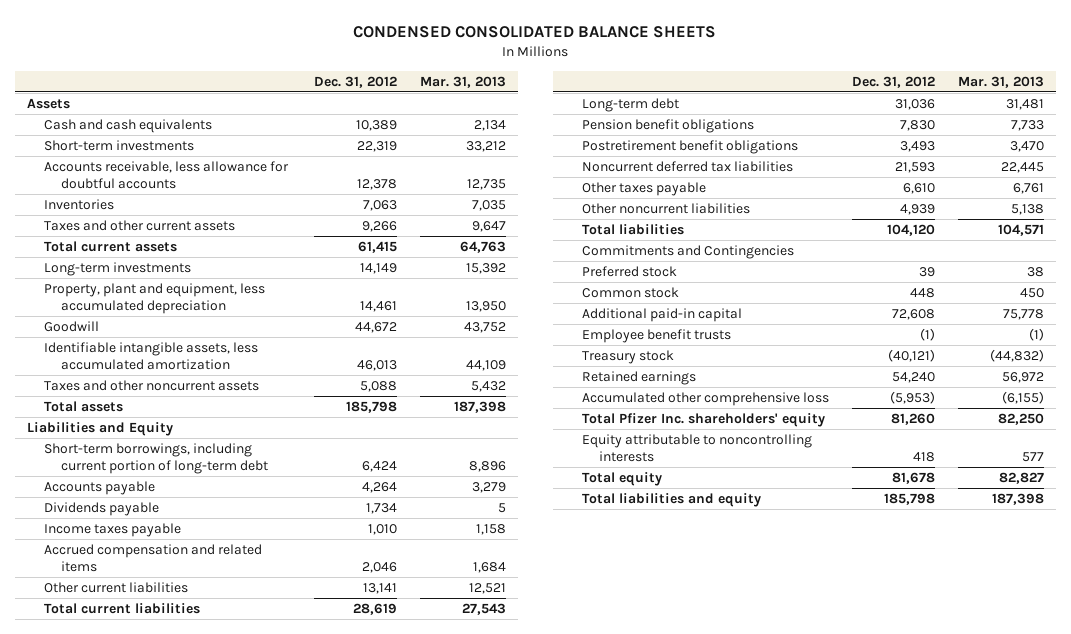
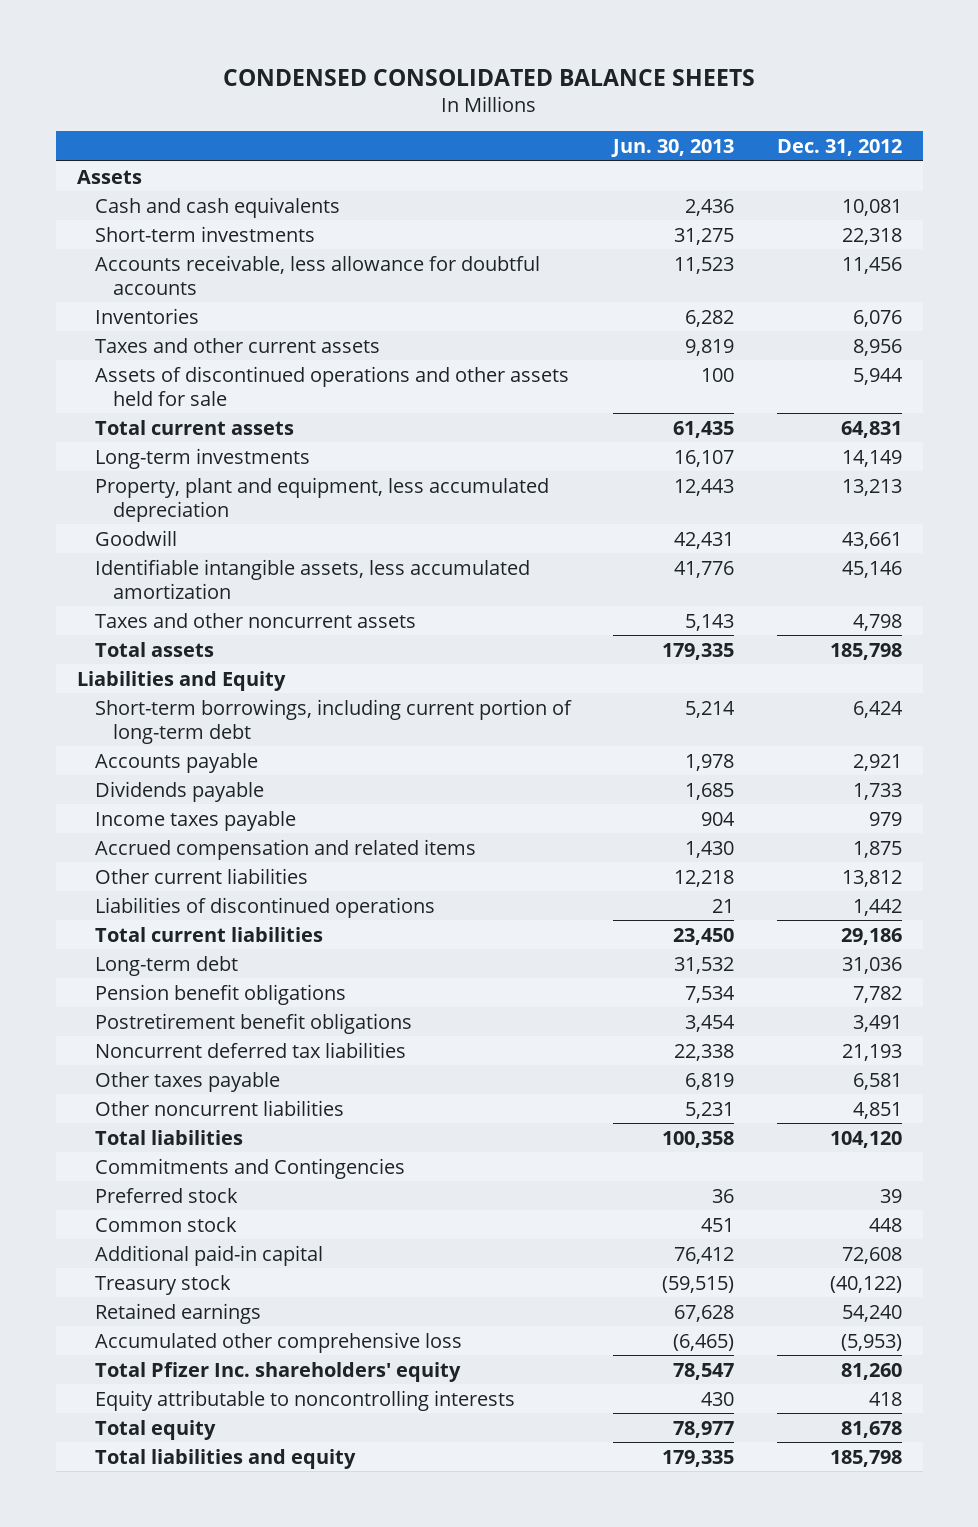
- | Dec. 31, 2012 | Mar. 31, 2013
+ | Jun. 30, 2013 | Dec. 31, 2012
- Cash and cash equivalents | 10,389 | 2,134
- Short-term investments | 22,319 | 33,212
- Accounts receivable, less allowance for doubtful accounts | 12,378 | 12,735
- Inventories | 7,063 | 7,035
- Taxes and other current assets | 9,266 | 9,647
- Total current assets | 61,415 | 64,763
+ Cash and cash equivalents | 2,436 | 10,081
+ Short-term investments | 31,275 | 22,318
+ Accounts receivable, less allowance for doubtful accounts | 11,523 | 11,456
+ Inventories | 6,282 | 6,076
+ Taxes and other current assets | 9,819 | 8,956
+ Assets of discontinued operations and other assets held for sale | 100 | 5,944
+ Total current assets | 61,435 | 64,831
- Property, plant and equipment, less accumulated depreciation | 14,461 | 13,950
- Goodwill | 44,672 | 43,752
- Identifiable intangible assets, less accumulated amortization | 46,013 | 44,109
- Taxes and other noncurrent assets | 5,088 | 5,432
+ Property, plant and equipment, less accumulated depreciation | 12,443 | 13,213
+ Goodwill | 42,431 | 43,661
+ Identifiable intangible assets, less accumulated amortization | 41,776 | 45,146
+ Taxes and other noncurrent assets | 5,143 | 4,798
- Accounts payable | 4,264 | 3,279
- Dividends payable | 1,734 | 5
- Income taxes payable | 1,010 | 1,158
- Accrued compensation and related items | 2,046 | 1,684
- Other current liabilities | 13,141 | 12,521
- Total current liabilities | 28,619 | 27,543
+ Accounts payable | 1,978 | 2,921
+ Dividends payable | 1,685 | 1,733
+ Income taxes payable | 904 | 979
+ Accrued compensation and related items | 1,430 | 1,875
+ Other current liabilities | 12,218 | 13,812
+ Liabilities of discontinued operations | 21 | 1,442
+ Total current liabilities | 23,450 | 29,186
- Pension benefit obligations | 7,830 | 7,733
- Postretirement benefit obligations | 3,493 | 3,470
- Noncurrent deferred tax liabilities | 21,593 | 22,445
- Other taxes payable | 6,610 | 6,761
- Other noncurrent liabilities | 4,939 | 5,138
+ Pension benefit obligations | 7,534 | 7,782
+ Postretirement benefit obligations | 3,454 | 3,491
+ Noncurrent deferred tax liabilities | 22,338 | 21,193
+ Other taxes payable | 6,819 | 6,581
+ Other noncurrent liabilities | 5,231 | 4,851
- Employee benefit trusts | (1) | (1)
- Treasury stock | (40,121) | (44,832)
+ Treasury stock | (59,515) | (40,122)

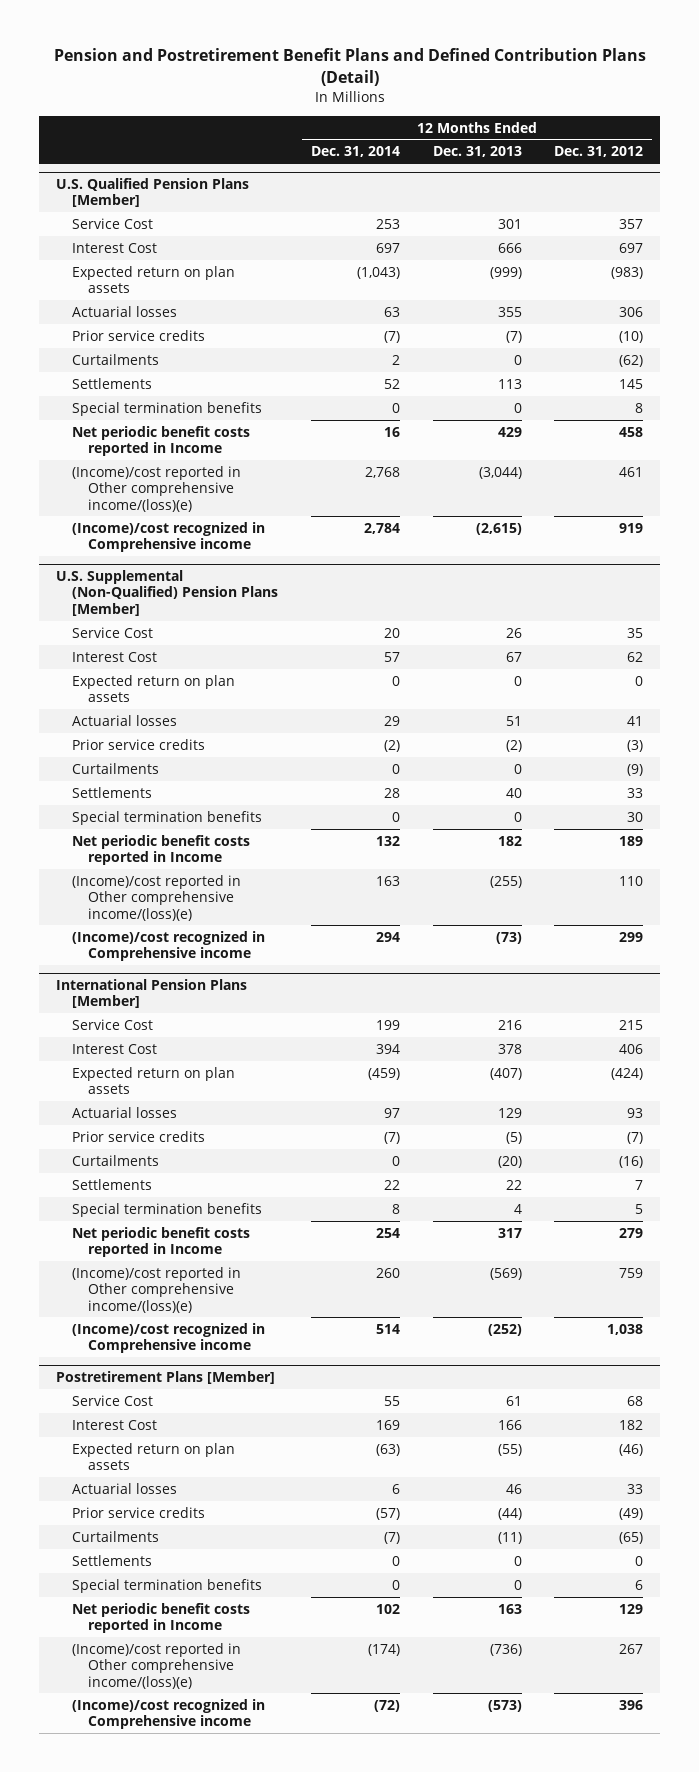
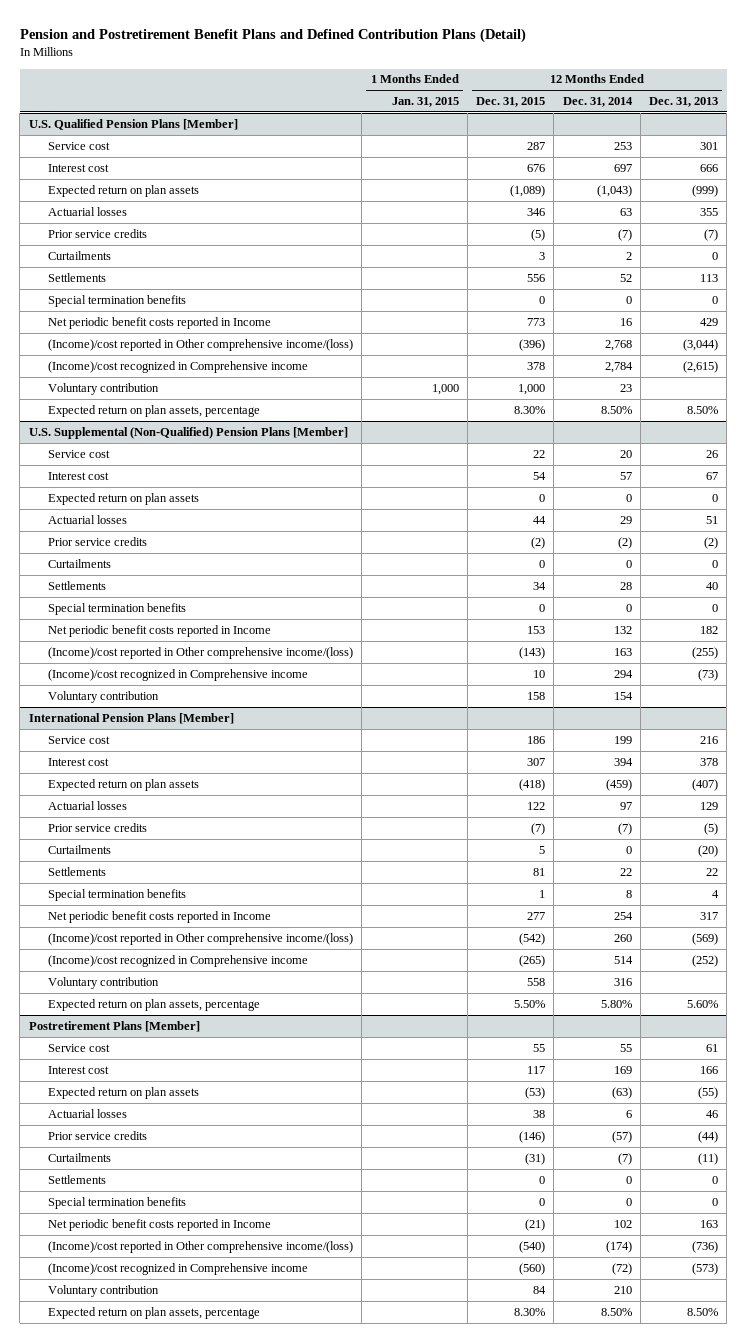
- | 12 Months Ended Dec. 31, 2014 | 12 Months Ended Dec. 31, 2013 | 12 Months Ended Dec. 31, 2012
+ | 1 Months Ended Jan. 31, 2015 | 12 Months Ended Dec. 31, 2015 | 12 Months Ended Dec. 31, 2014 | 12 Months Ended Dec. 31, 2013
@ U.S. Qualified Pension Plans [Member]
- Service Cost | 253 | 301 | 357
- Interest Cost | 697 | 666 | 697
+ Service cost | | 287 | 253 | 301
+ Interest cost | | 676 | 697 | 666
- (Income)/cost reported in Other comprehensive income/(loss)(e) | 2,768 | (3,044) | 461
+ (Income)/cost reported in Other comprehensive income/(loss) | | (396) | 2,768 | (3,044)
+ Voluntary contribution | 1,000 | 1,000 | 23 |
+ Expected return on plan assets, percentage | | 8.30% | 8.50% | 8.50%
@ U.S. Supplemental (Non-Qualified) Pension Plans [Member]
- Service Cost | 20 | 26 | 35
- Interest Cost | 57 | 67 | 62
+ Service cost | | 22 | 20 | 26
+ Interest cost | | 54 | 57 | 67
- (Income)/cost reported in Other comprehensive income/(loss)(e) | 163 | (255) | 110
+ (Income)/cost reported in Other comprehensive income/(loss) | | (143) | 163 | (255)
+ Voluntary contribution | | 158 | 154 |
@ International Pension Plans [Member]
- Service Cost | 199 | 216 | 215
- Interest Cost | 394 | 378 | 406
+ Service cost | | 186 | 199 | 216
+ Interest cost | | 307 | 394 | 378
- (Income)/cost reported in Other comprehensive income/(loss)(e) | 260 | (569) | 759
+ (Income)/cost reported in Other comprehensive income/(loss) | | (542) | 260 | (569)
+ Voluntary contribution | | 558 | 316 |
+ Expected return on plan assets, percentage | | 5.50% | 5.80% | 5.60%
@ Postretirement Plans [Member]
- Service Cost | 55 | 61 | 68
- Interest Cost | 169 | 166 | 182
+ Service cost | | 55 | 55 | 61
+ Interest cost | | 117 | 169 | 166
- (Income)/cost reported in Other comprehensive income/(loss)(e) | (174) | (736) | 267
+ (Income)/cost reported in Other comprehensive income/(loss) | | (540) | (174) | (736)
+ Voluntary contribution | | 84 | 210 |
+ Expected return on plan assets, percentage | | 8.30% | 8.50% | 8.50%

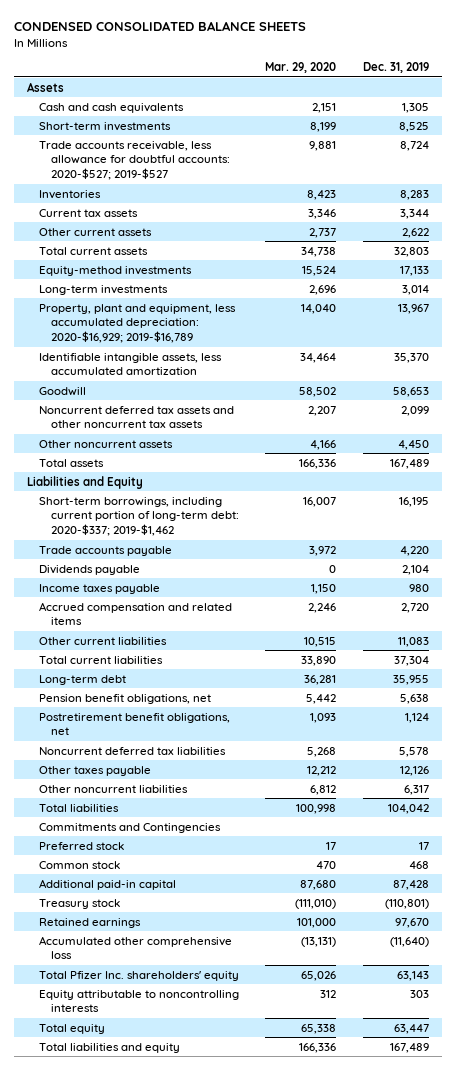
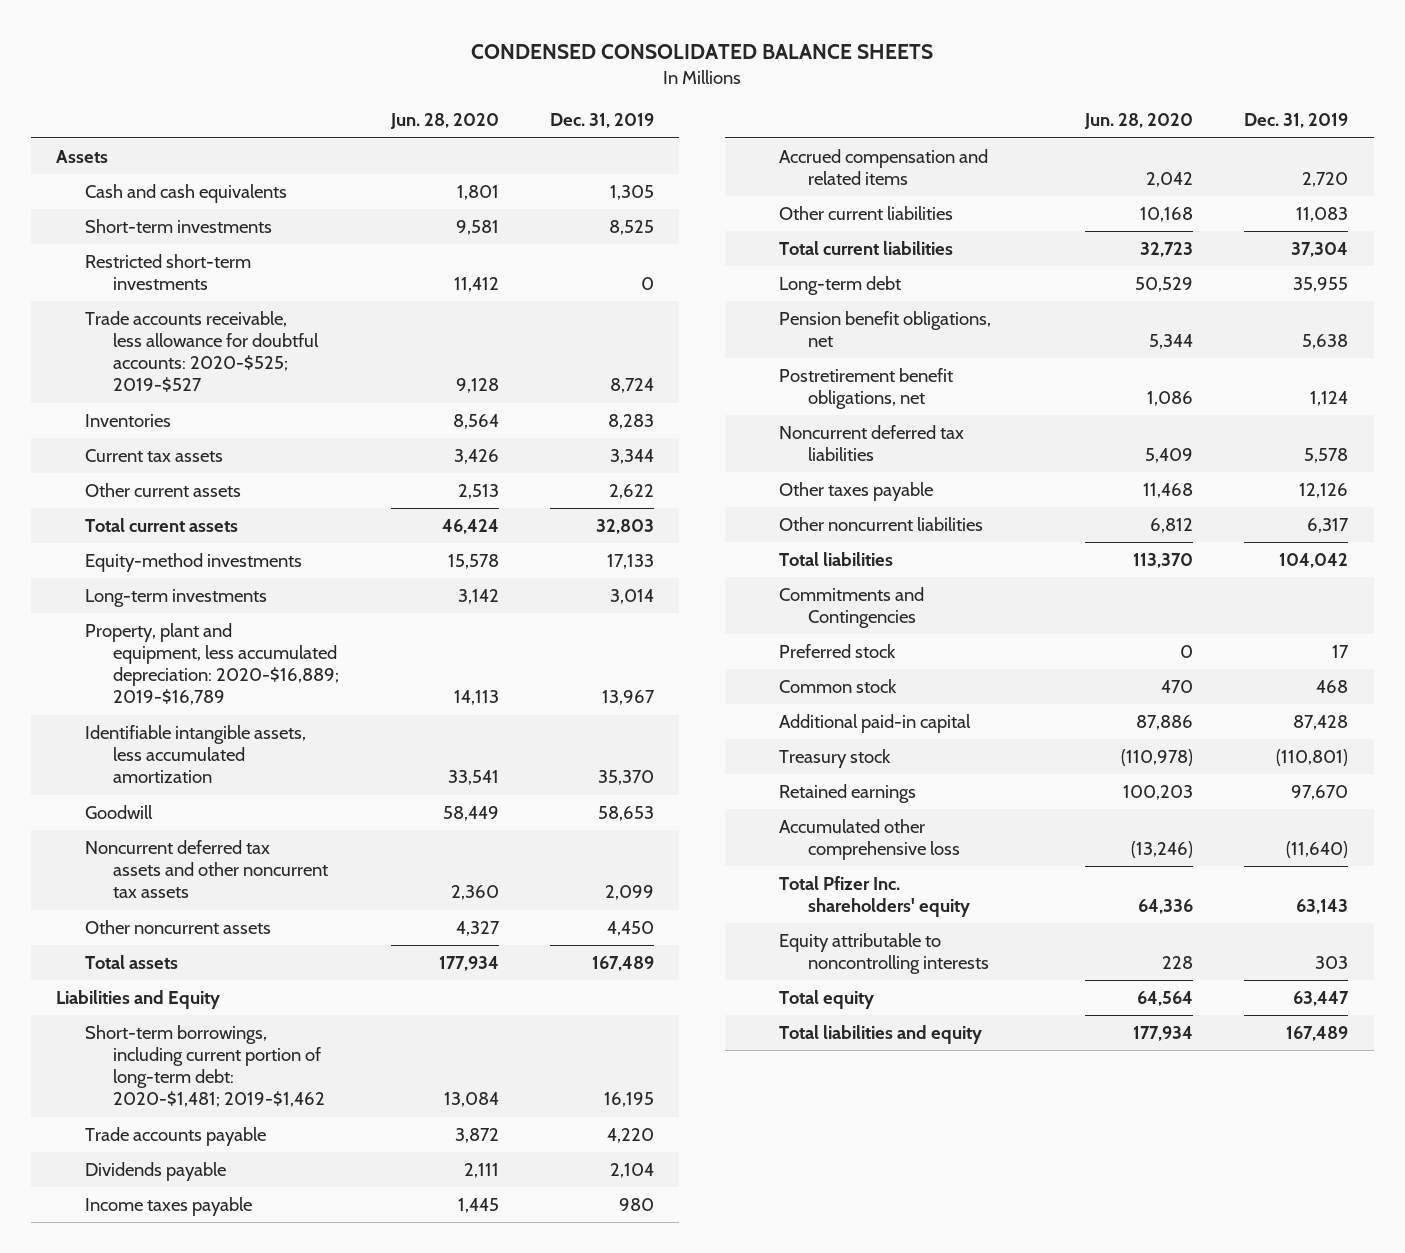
- | Mar. 29, 2020 | Dec. 31, 2019
+ | Jun. 28, 2020 | Dec. 31, 2019
- Trade accounts receivable, less allowance for doubtful accounts: 2020-$527; 2019-$527 | 9,881 | 8,724
+ Restricted short-term investments | 11,412 | 0
+ Trade accounts receivable, less allowance for doubtful accounts: 2020-$525; 2019-$527 | 9,128 | 8,724
- Property, plant and equipment, less accumulated depreciation: 2020-$16,929; 2019-$16,789 | 14,040 | 13,967
+ Property, plant and equipment, less accumulated depreciation: 2020-$16,889; 2019-$16,789 | 14,113 | 13,967
- Short-term borrowings, including current portion of long-term debt: 2020-$337; 2019-$1,462 | 16,007 | 16,195
+ Short-term borrowings, including current portion of long-term debt: 2020-$1,481; 2019-$1,462 | 13,084 | 16,195

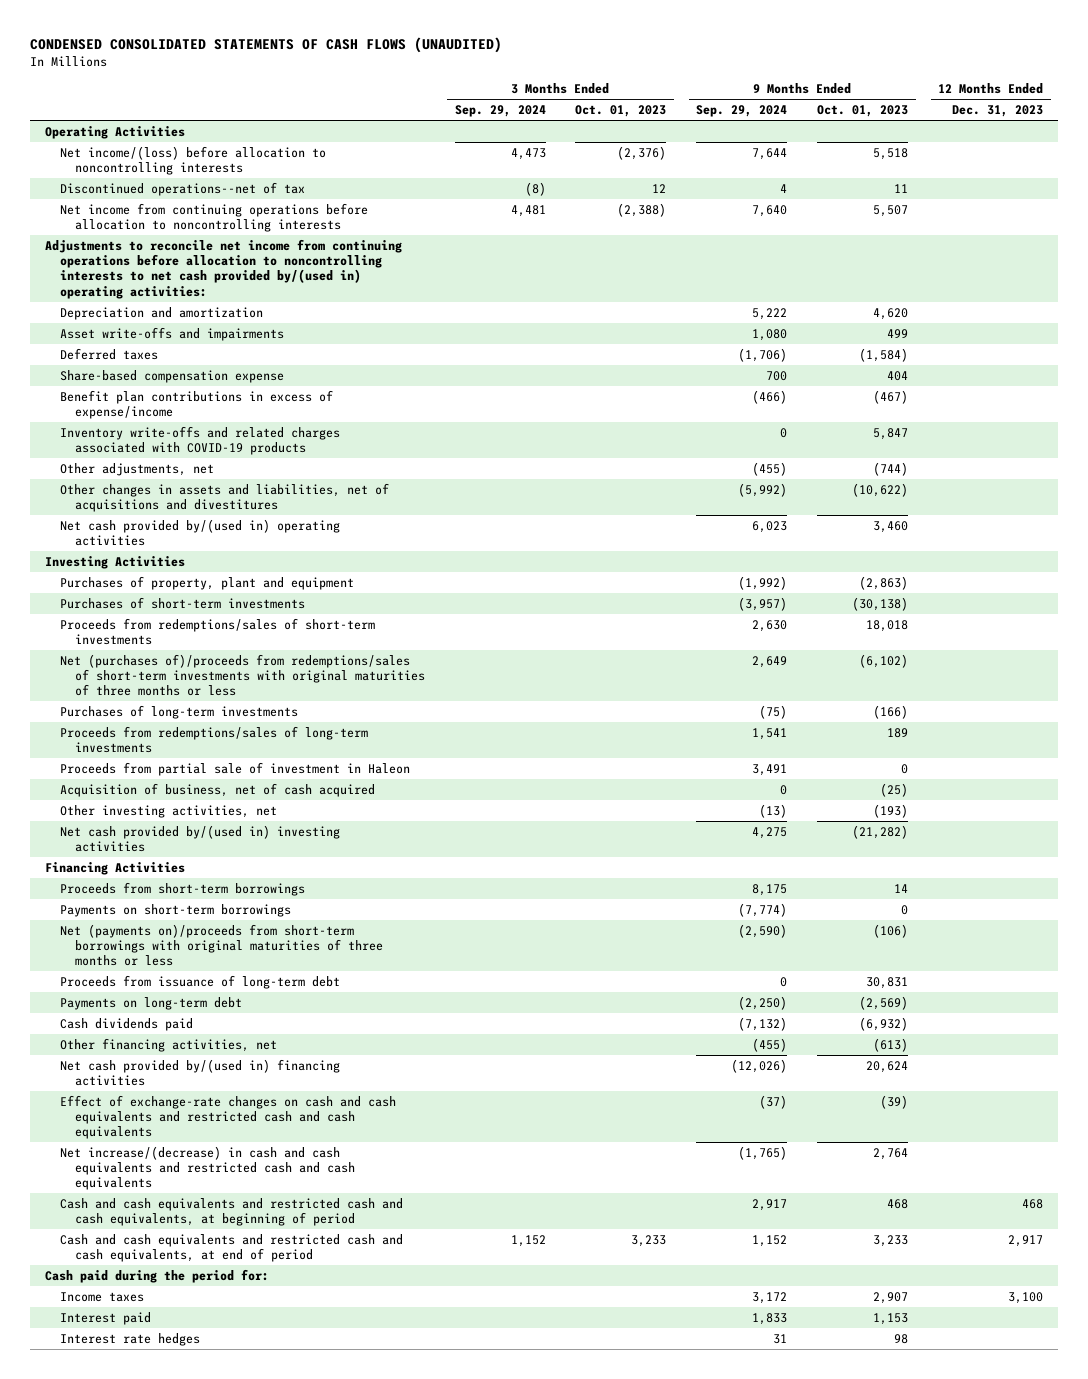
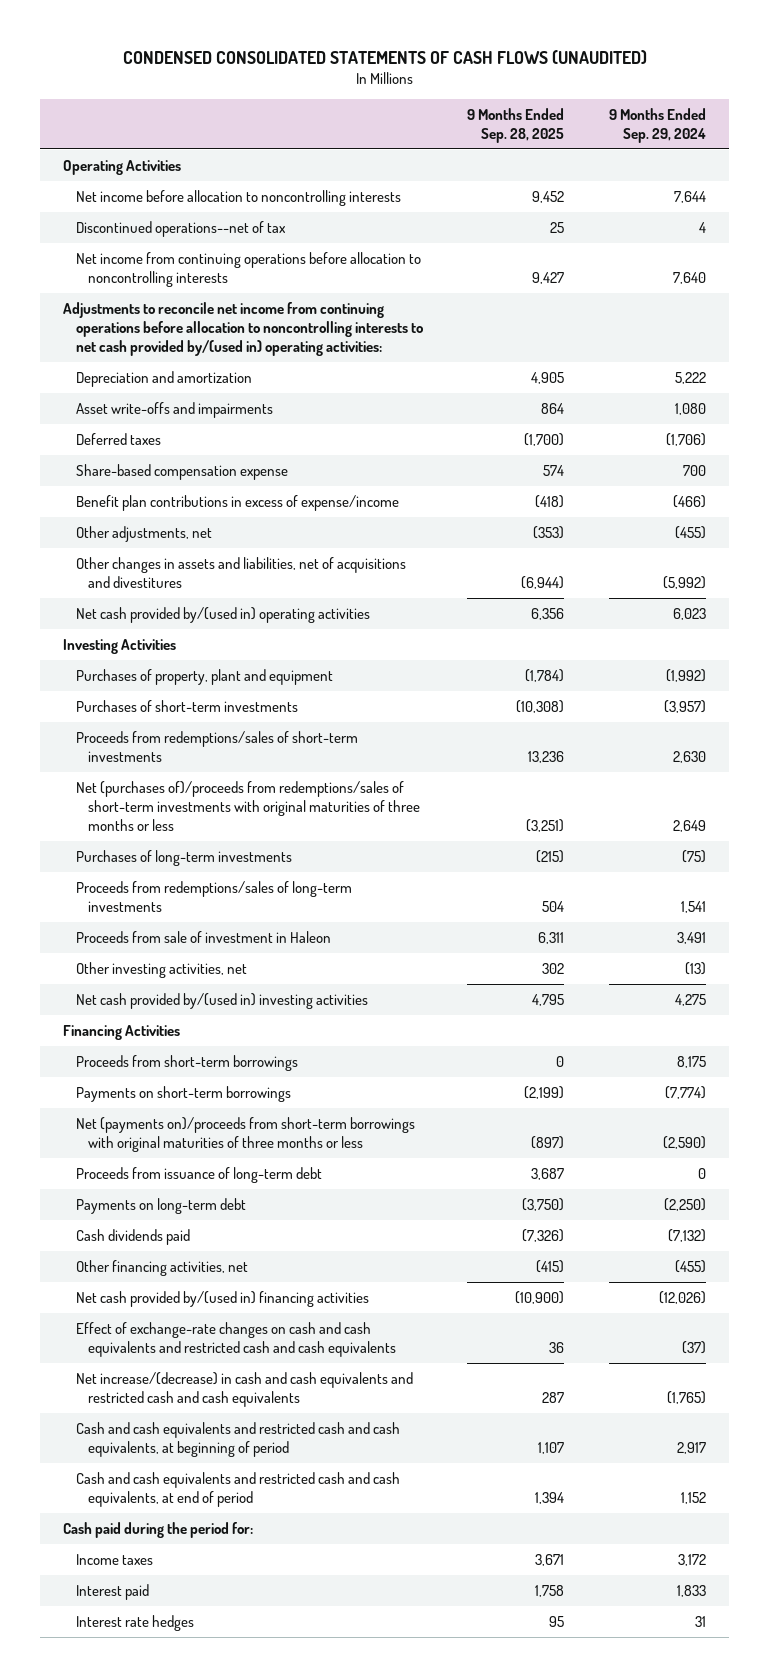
- | 3 Months Ended Sep. 29, 2024 | 3 Months Ended Oct. 01, 2023 | 9 Months Ended Sep. 29, 2024 | 9 Months Ended Oct. 01, 2023 | 12 Months Ended Dec. 31, 2023
+ | 9 Months Ended Sep. 28, 2025 | 9 Months Ended Sep. 29, 2024
- Net income/(loss) before allocation to noncontrolling interests | 4,473 | (2,376) | 7,644 | 5,518 |
+ Net income before allocation to noncontrolling interests | 9,452 | 7,644
- Inventory write-offs and related charges associated with COVID-19 products | | | 0 | 5,847 |
- Proceeds from partial sale of investment in Haleon | | | 3,491 | 0 |
- Acquisition of business, net of cash acquired | | | 0 | (25) |
+ Proceeds from sale of investment in Haleon | 6,311 | 3,491

